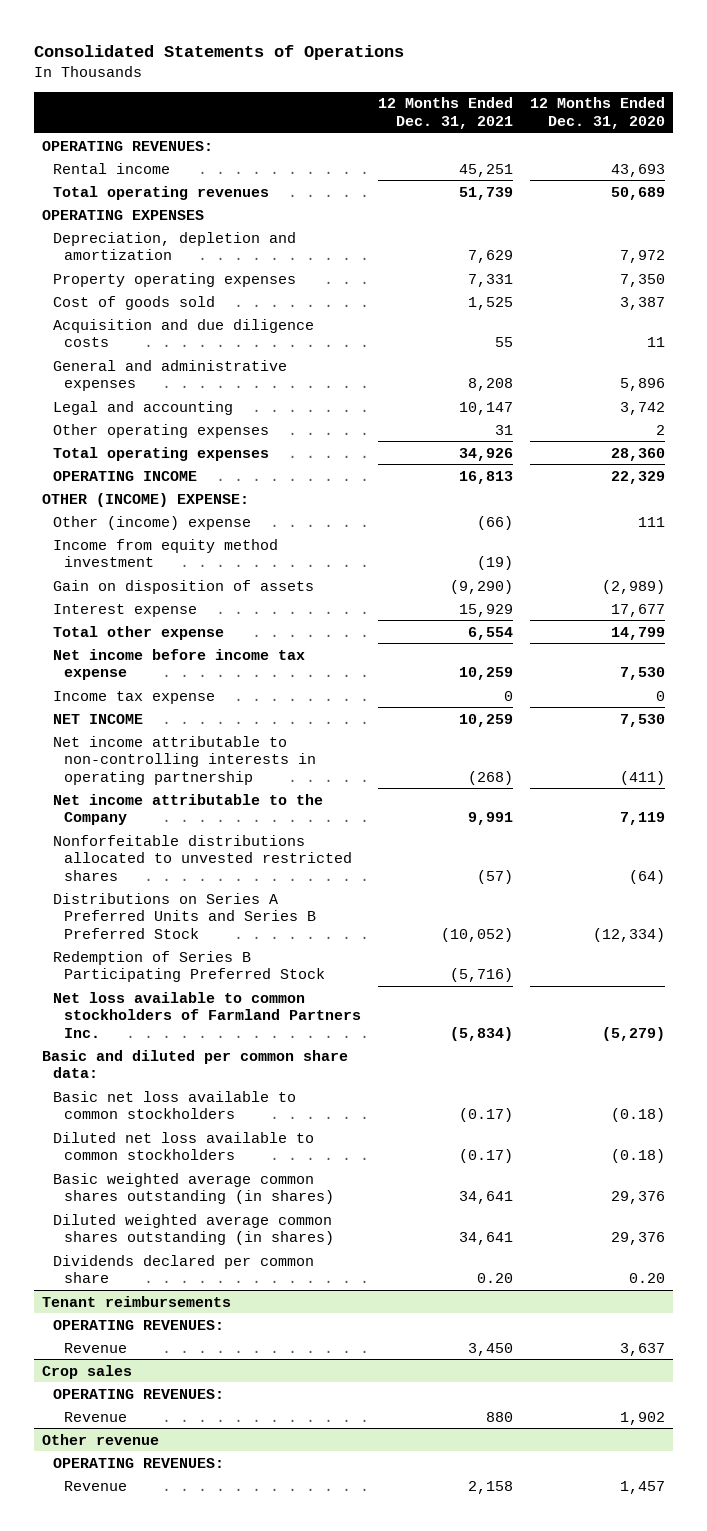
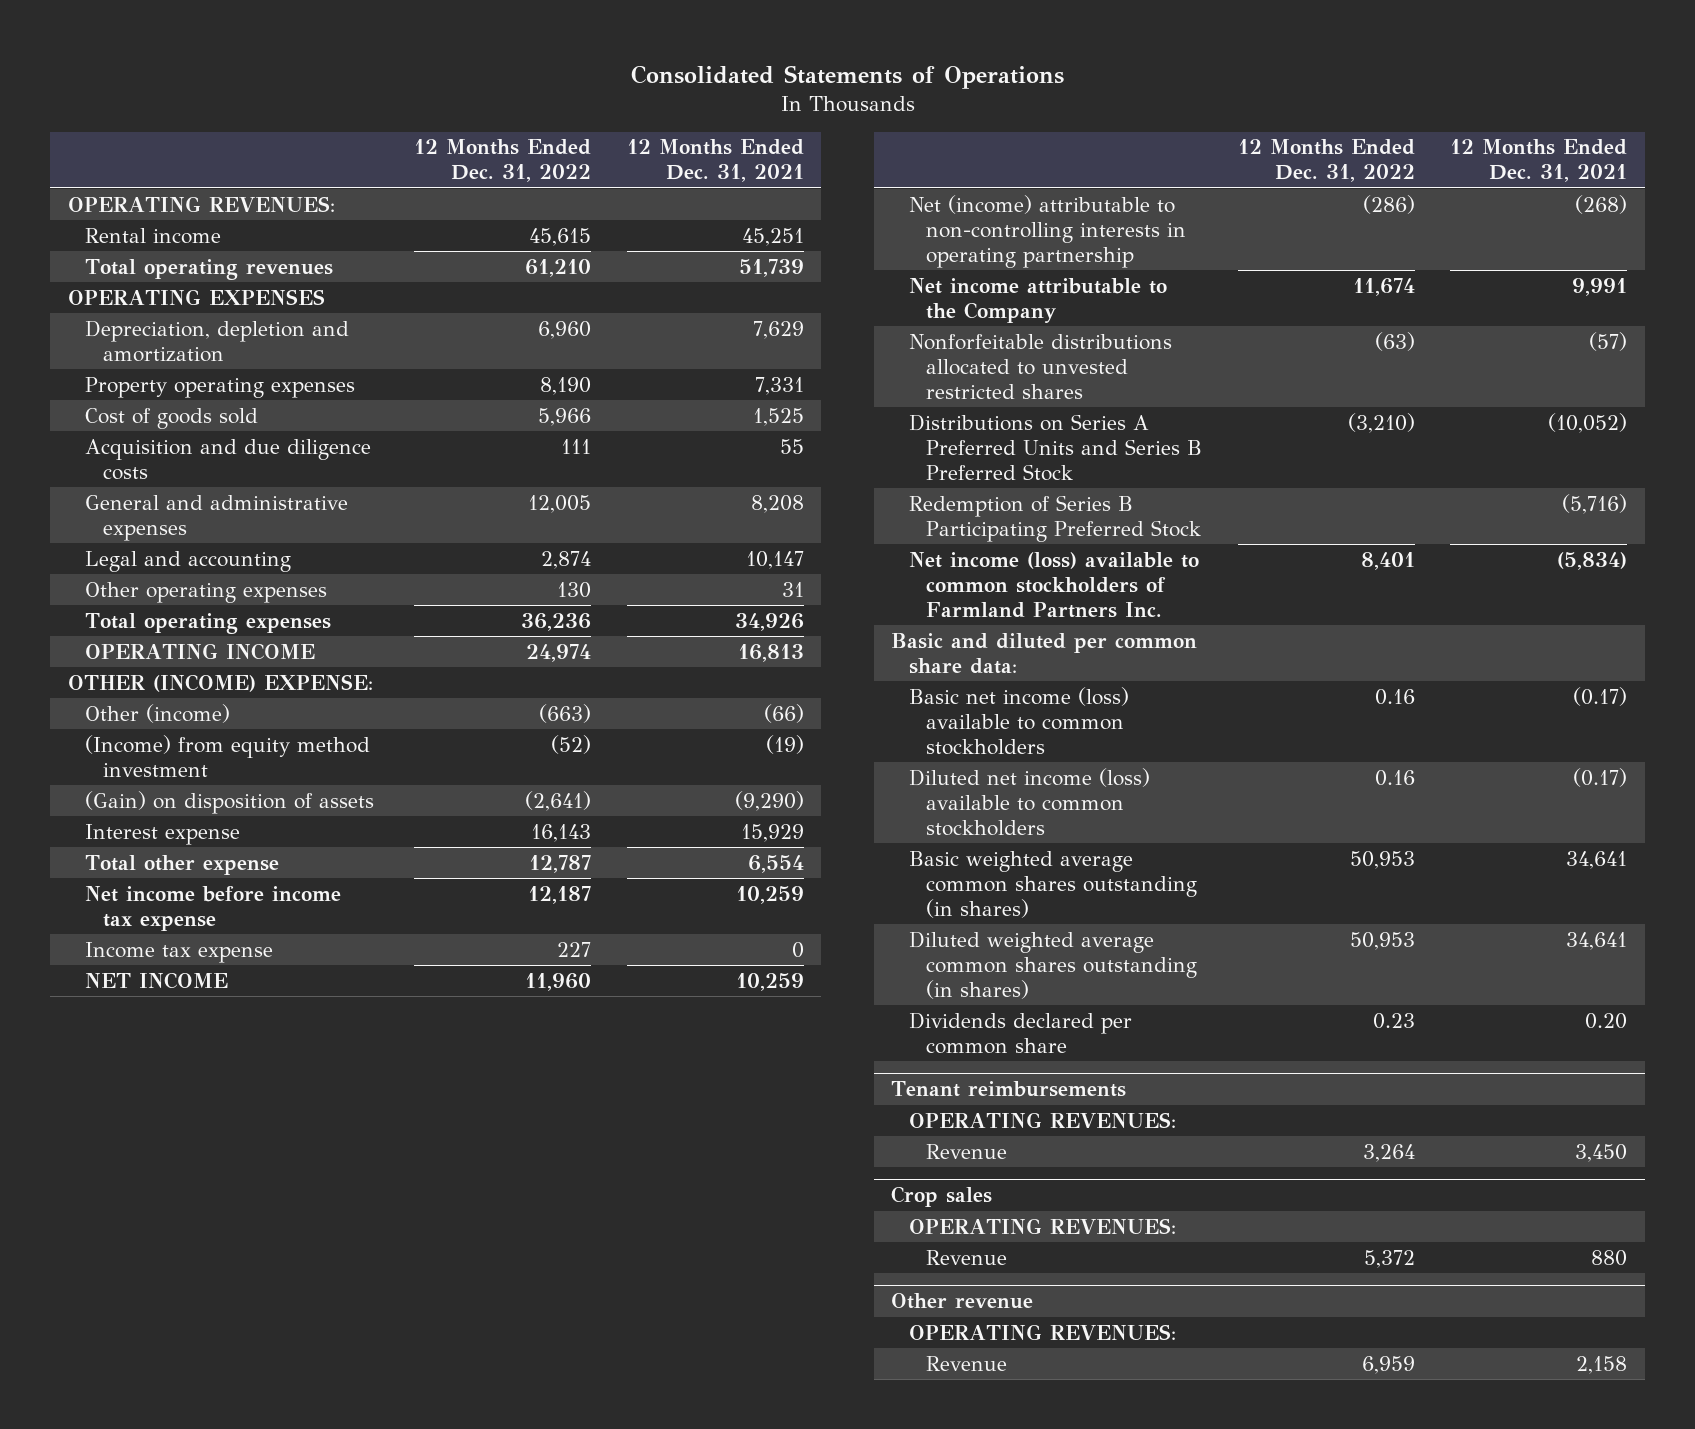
- | 12 Months Ended Dec. 31, 2021 | 12 Months Ended Dec. 31, 2020
+ | 12 Months Ended Dec. 31, 2022 | 12 Months Ended Dec. 31, 2021
- Other (income) expense | (66) | 111
- Income from equity method investment | (19) |
- Gain on disposition of assets | (9,290) | (2,989)
+ Other (income) | (663) | (66)
+ (Income) from equity method investment | (52) | (19)
+ (Gain) on disposition of assets | (2,641) | (9,290)
- Net income attributable to non-controlling interests in operating partnership | (268) | (411)
+ Net (income) attributable to non-controlling interests in operating partnership | (286) | (268)
- Net loss available to common stockholders of Farmland Partners Inc. | (5,834) | (5,279)
+ Net income (loss) available to common stockholders of Farmland Partners Inc. | 8,401 | (5,834)
- Basic net loss available to common stockholders | (0.17) | (0.18)
- Diluted net loss available to common stockholders | (0.17) | (0.18)
+ Basic net income (loss) available to common stockholders | 0.16 | (0.17)
+ Diluted net income (loss) available to common stockholders | 0.16 | (0.17)

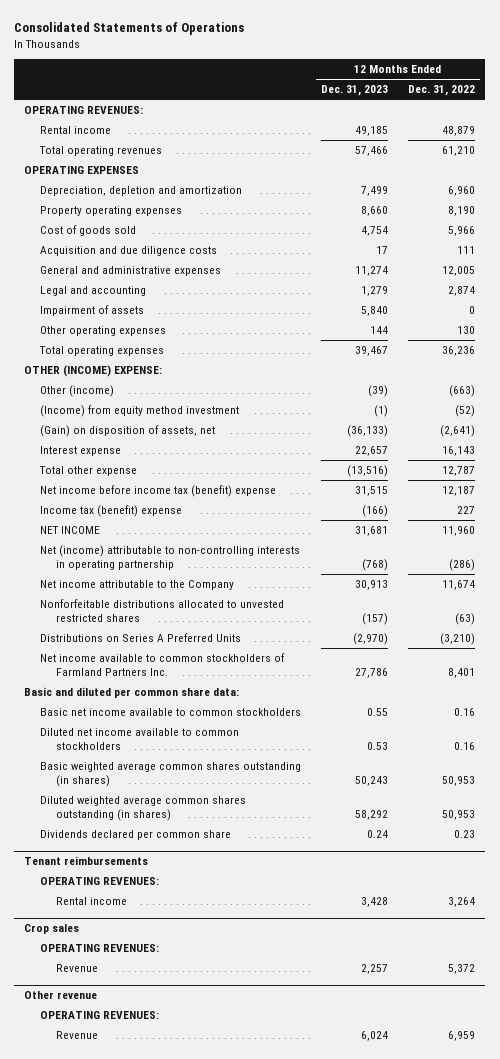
- | 12 Months Ended Dec. 31, 2022 | 12 Months Ended Dec. 31, 2021
+ | 12 Months Ended Dec. 31, 2023 | 12 Months Ended Dec. 31, 2022
- Rental income | 45,615 | 45,251
+ Rental income | 49,185 | 48,879
+ Impairment of assets | 5,840 | 0
- OPERATING INCOME | 24,974 | 16,813
- (Gain) on disposition of assets | (2,641) | (9,290)
+ (Gain) on disposition of assets, net | (36,133) | (2,641)
- Net income before income tax expense | 12,187 | 10,259
- Income tax expense | 227 | 0
+ Net income before income tax (benefit) expense | 31,515 | 12,187
+ Income tax (benefit) expense | (166) | 227
- Distributions on Series A Preferred Units and Series B Preferred Stock | (3,210) | (10,052)
- Redemption of Series B Participating Preferred Stock | | (5,716)
- Net income (loss) available to common stockholders of Farmland Partners Inc. | 8,401 | (5,834)
+ Distributions on Series A Preferred Units | (2,970) | (3,210)
+ Net income available to common stockholders of Farmland Partners Inc. | 27,786 | 8,401
- Basic net income (loss) available to common stockholders | 0.16 | (0.17)
- Diluted net income (loss) available to common stockholders | 0.16 | (0.17)
+ Basic net income available to common stockholders | 0.55 | 0.16
+ Diluted net income available to common stockholders | 0.53 | 0.16
@ Tenant reimbursements
- Revenue | 3,264 | 3,450
+ Rental income | 3,428 | 3,264

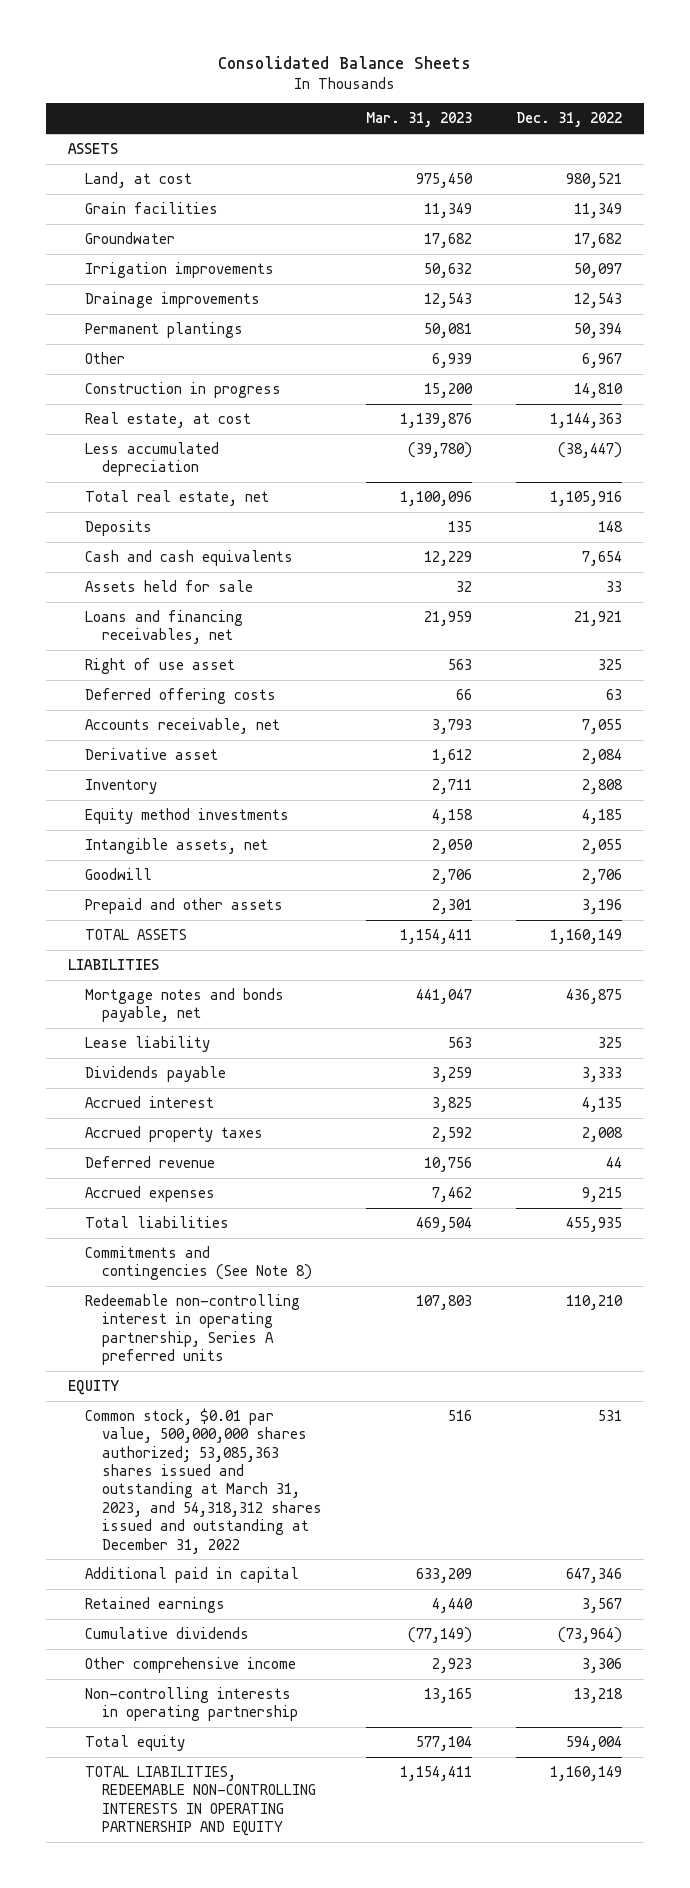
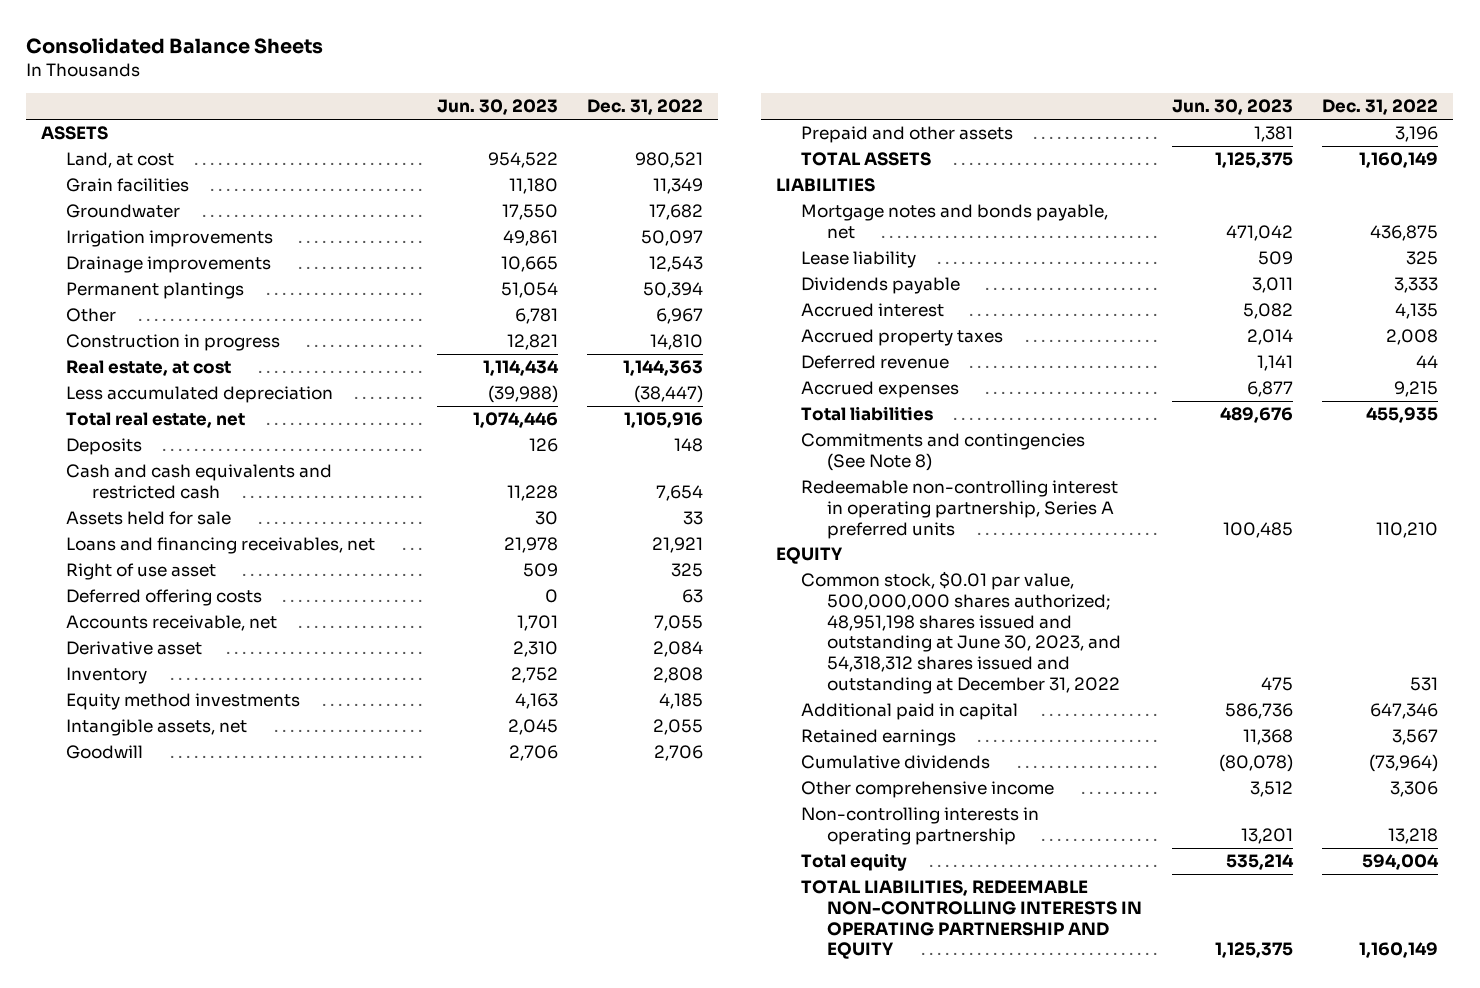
- | Mar. 31, 2023 | Dec. 31, 2022
+ | Jun. 30, 2023 | Dec. 31, 2022
- Cash and cash equivalents | 12,229 | 7,654
+ Cash and cash equivalents and restricted cash | 11,228 | 7,654
- Common stock, $0.01 par value, 500,000,000 shares authorized; 53,085,363 shares issued and outstanding at March 31, 2023, and 54,318,312 shares issued and outstanding at December 31, 2022 | 516 | 531
+ Common stock, $0.01 par value, 500,000,000 shares authorized; 48,951,198 shares issued and outstanding at June 30, 2023, and 54,318,312 shares issued and outstanding at December 31, 2022 | 475 | 531

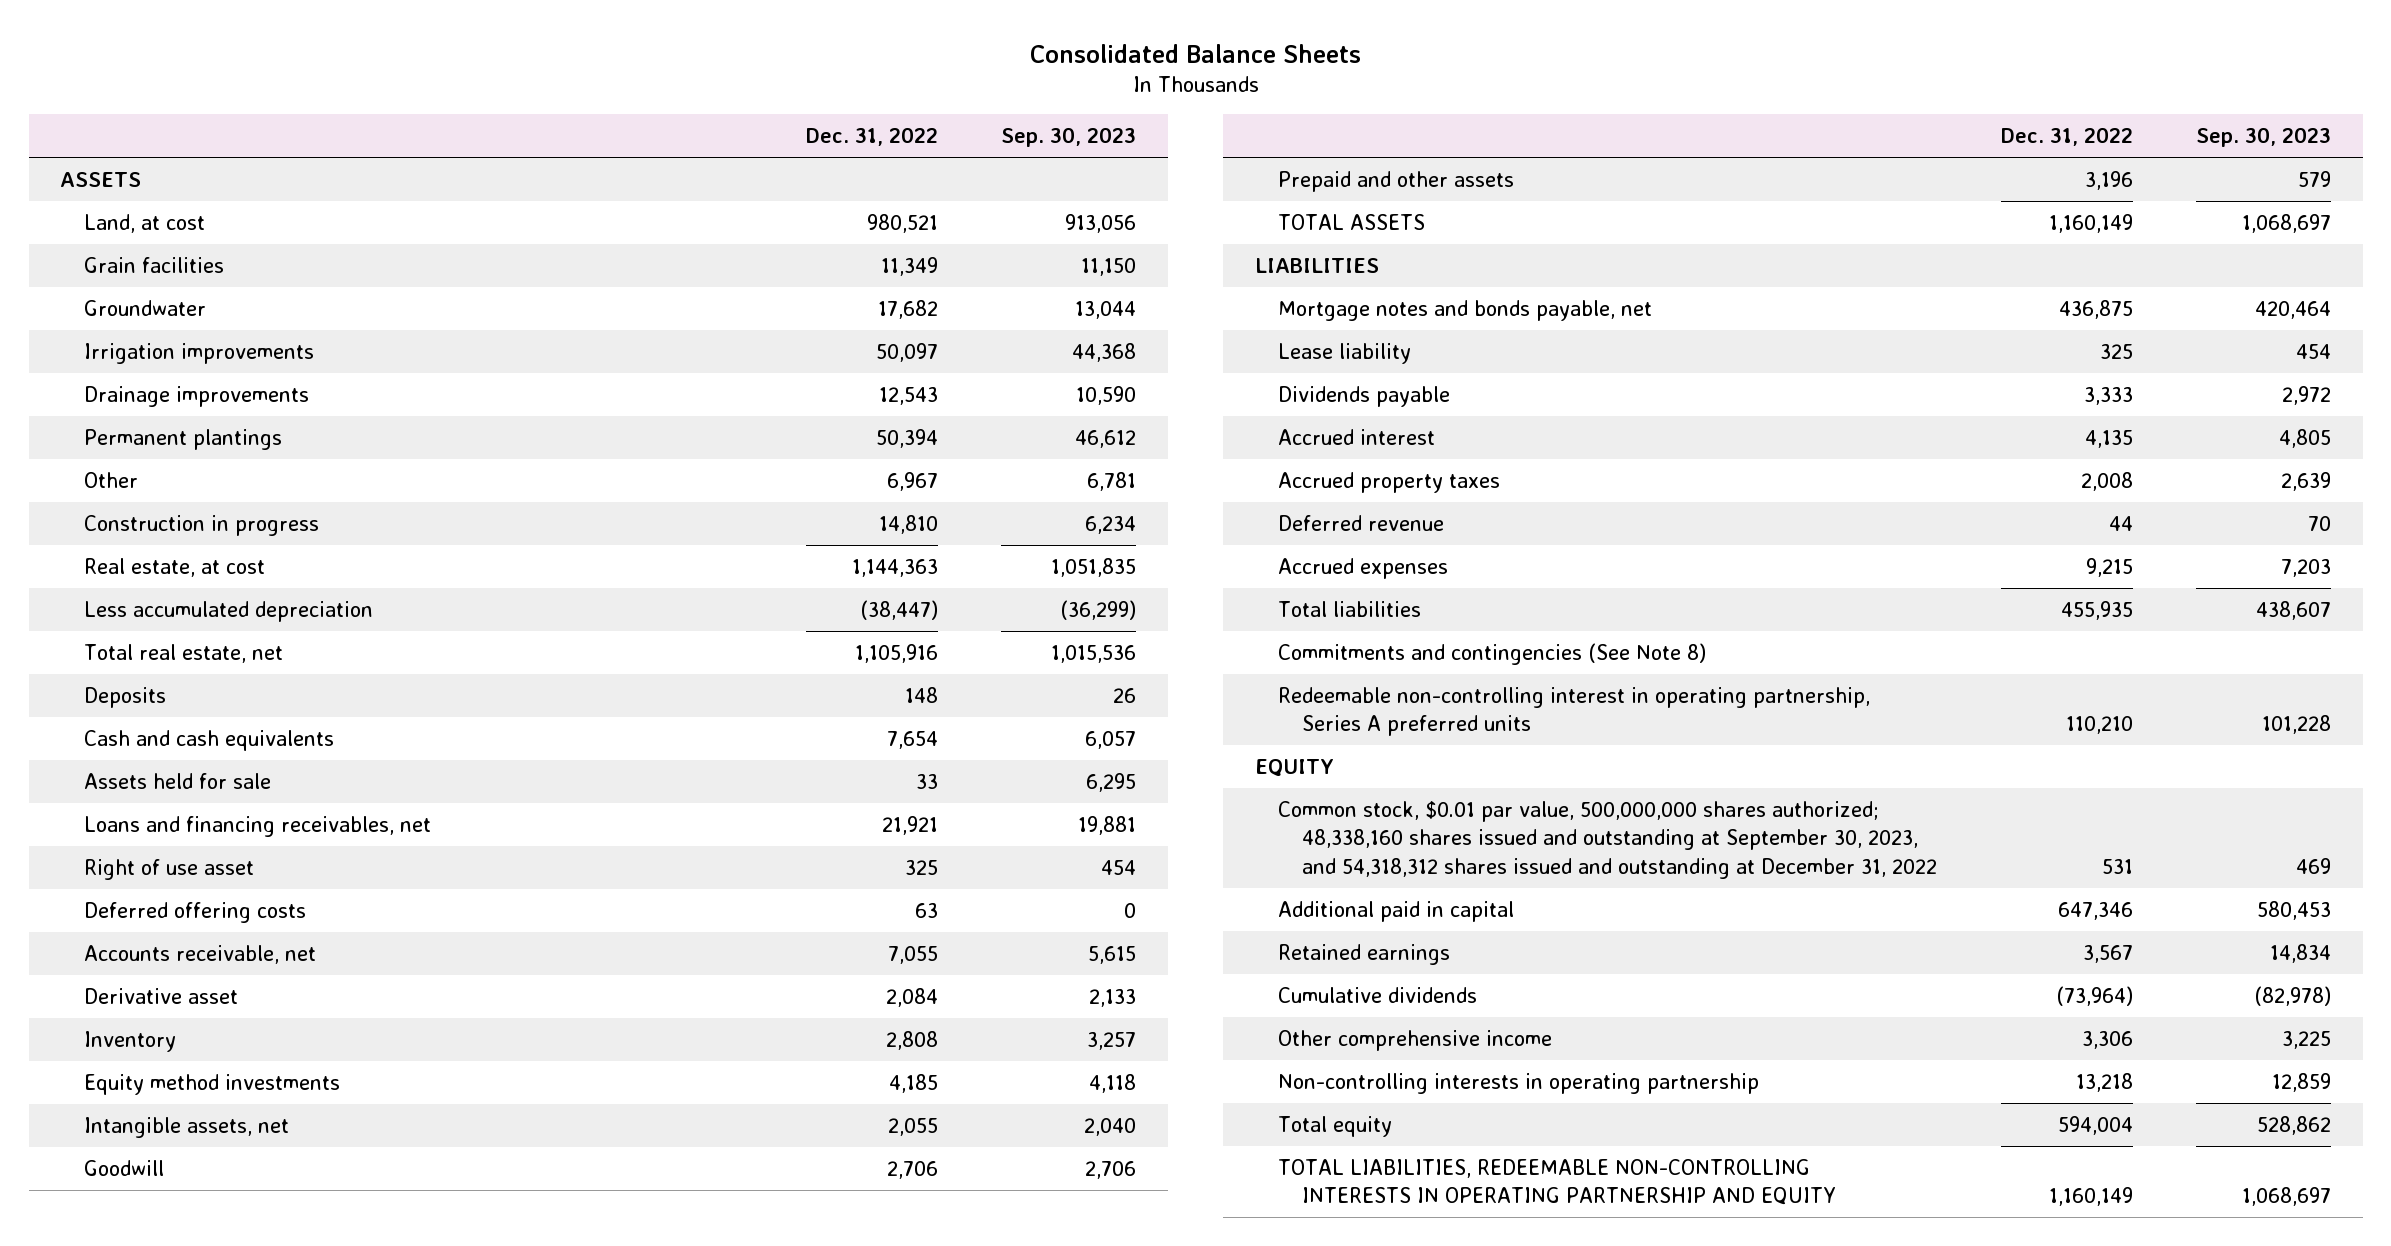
- | Jun. 30, 2023 | Dec. 31, 2022
+ | Dec. 31, 2022 | Sep. 30, 2023
- Cash and cash equivalents and restricted cash | 11,228 | 7,654
+ Cash and cash equivalents | 7,654 | 6,057
- Common stock, $0.01 par value, 500,000,000 shares authorized; 48,951,198 shares issued and outstanding at June 30, 2023, and 54,318,312 shares issued and outstanding at December 31, 2022 | 475 | 531
+ Common stock, $0.01 par value, 500,000,000 shares authorized; 48,338,160 shares issued and outstanding at September 30, 2023, and 54,318,312 shares issued and outstanding at December 31, 2022 | 531 | 469

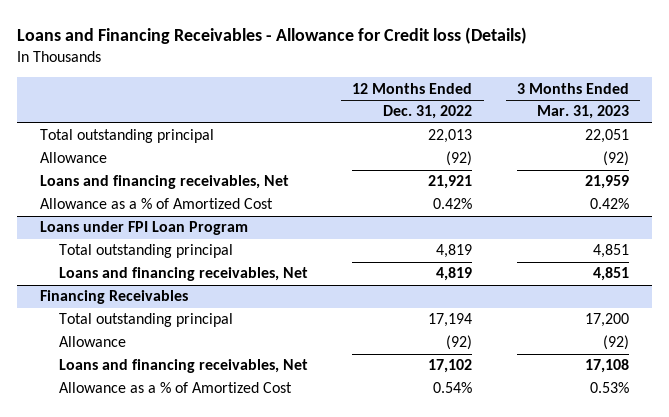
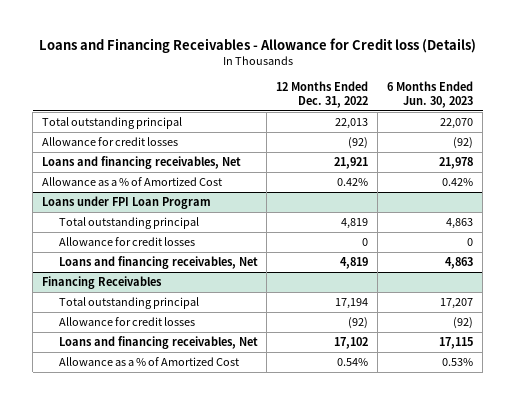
- | 12 Months Ended Dec. 31, 2022 | 3 Months Ended Mar. 31, 2023
+ | 12 Months Ended Dec. 31, 2022 | 6 Months Ended Jun. 30, 2023
- Allowance | (92) | (92)
+ Allowance for credit losses | (92) | (92)
@ Loans under FPI Loan Program
+ Allowance for credit losses | 0 | 0
@ Financing Receivables
- Allowance | (92) | (92)
+ Allowance for credit losses | (92) | (92)

